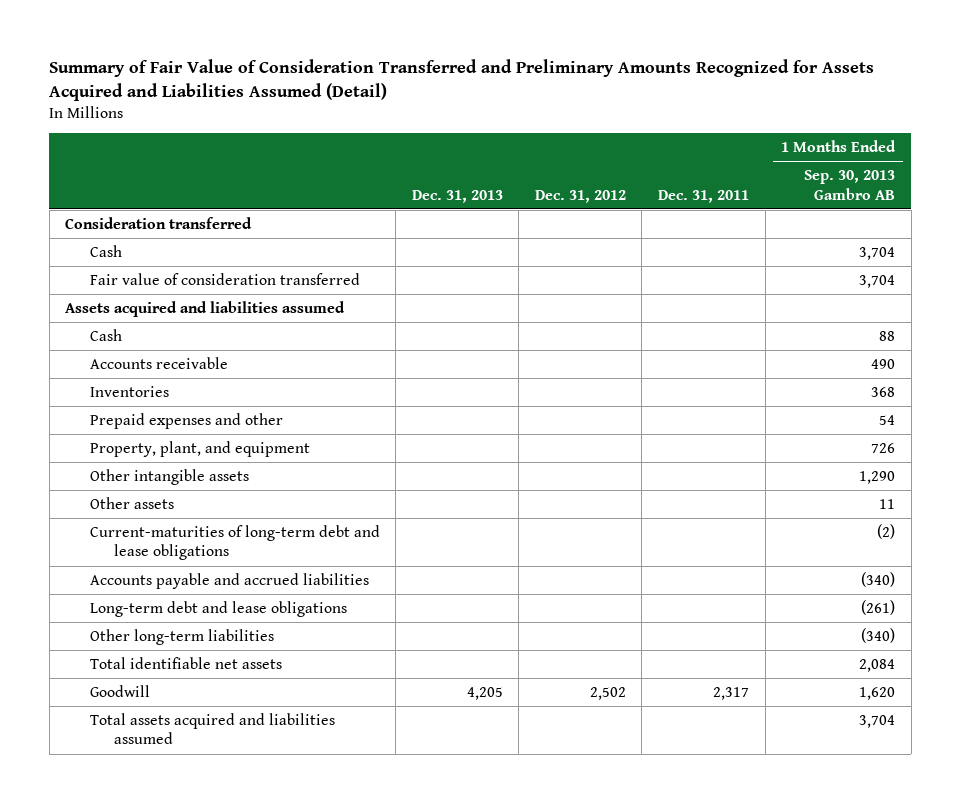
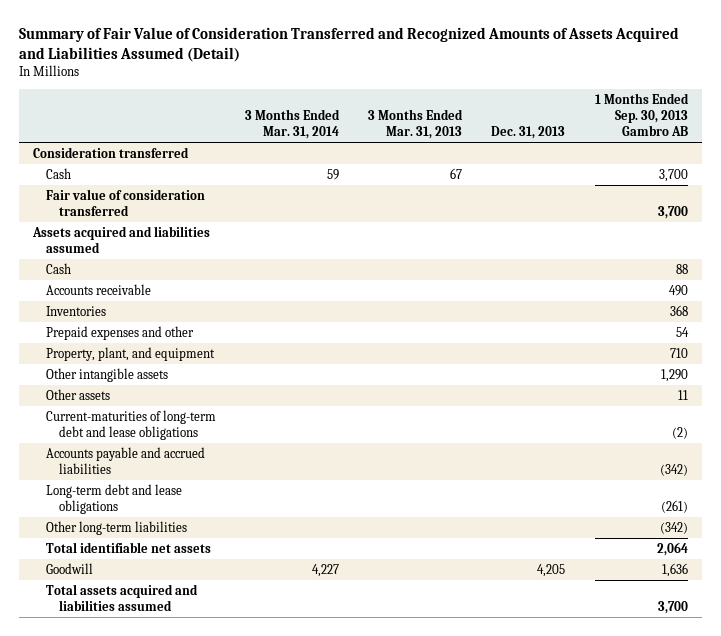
- Summary of Fair Value of Consideration Transferred and Preliminary Amounts Recognized for Assets Acquired and Liabilities Assumed (Detail)
+ Summary of Fair Value of Consideration Transferred and Recognized Amounts of Assets Acquired and Liabilities Assumed (Detail)
- | Dec. 31, 2013 | Dec. 31, 2012 | Dec. 31, 2011 | 1 Months Ended Sep. 30, 2013 Gambro AB
+ | 3 Months Ended Mar. 31, 2014 | 3 Months Ended Mar. 31, 2013 | Dec. 31, 2013 | 1 Months Ended Sep. 30, 2013 Gambro AB
- Cash | | | | 3,704
- Fair value of consideration transferred | | | | 3,704
+ Cash | 59 | 67 | | 3,700
+ Fair value of consideration transferred | | | | 3,700
- Property, plant, and equipment | | | | 726
+ Property, plant, and equipment | | | | 710
- Accounts payable and accrued liabilities | | | | (340)
+ Accounts payable and accrued liabilities | | | | (342)
- Other long-term liabilities | | | | (340)
- Total identifiable net assets | | | | 2,084
- Goodwill | 4,205 | 2,502 | 2,317 | 1,620
- Total assets acquired and liabilities assumed | | | | 3,704
+ Other long-term liabilities | | | | (342)
+ Total identifiable net assets | | | | 2,064
+ Goodwill | 4,227 | | 4,205 | 1,636
+ Total assets acquired and liabilities assumed | | | | 3,700

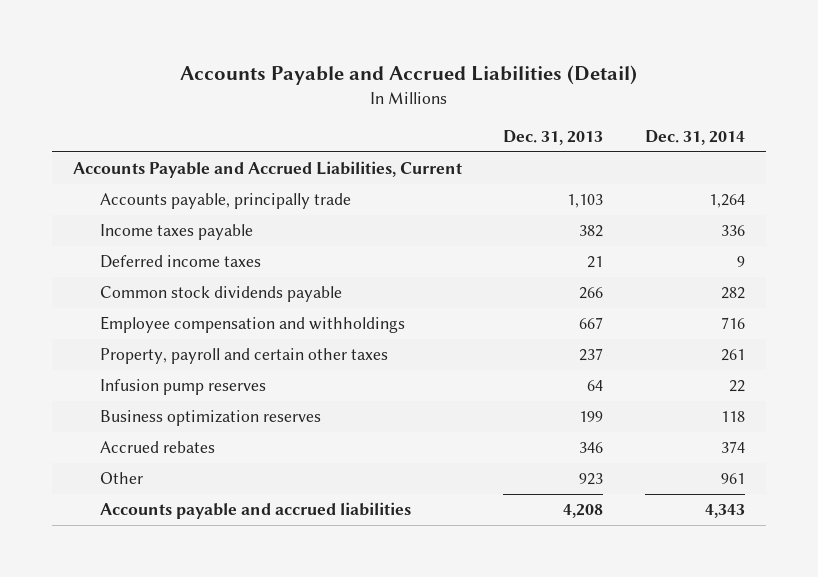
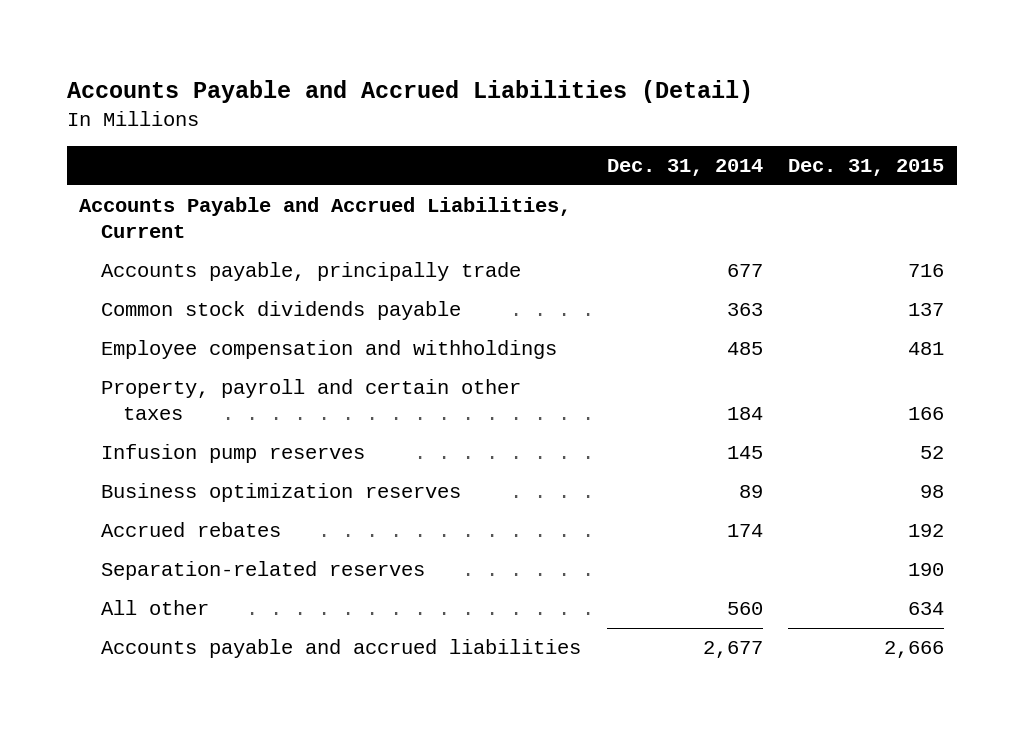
- | Dec. 31, 2013 | Dec. 31, 2014
+ | Dec. 31, 2014 | Dec. 31, 2015
- Accounts payable, principally trade | 1,103 | 1,264
- Income taxes payable | 382 | 336
- Deferred income taxes | 21 | 9
- Common stock dividends payable | 266 | 282
- Employee compensation and withholdings | 667 | 716
- Property, payroll and certain other taxes | 237 | 261
- Infusion pump reserves | 64 | 22
- Business optimization reserves | 199 | 118
- Accrued rebates | 346 | 374
- Other | 923 | 961
- Accounts payable and accrued liabilities | 4,208 | 4,343
+ Accounts payable, principally trade | 677 | 716
+ Common stock dividends payable | 363 | 137
+ Employee compensation and withholdings | 485 | 481
+ Property, payroll and certain other taxes | 184 | 166
+ Infusion pump reserves | 145 | 52
+ Business optimization reserves | 89 | 98
+ Accrued rebates | 174 | 192
+ Separation-related reserves | | 190
+ All other | 560 | 634
+ Accounts payable and accrued liabilities | 2,677 | 2,666

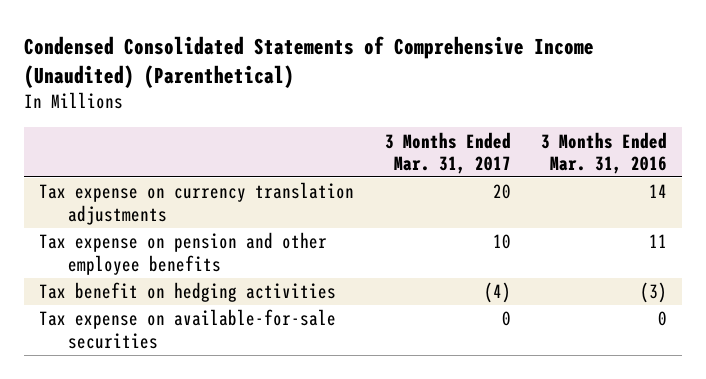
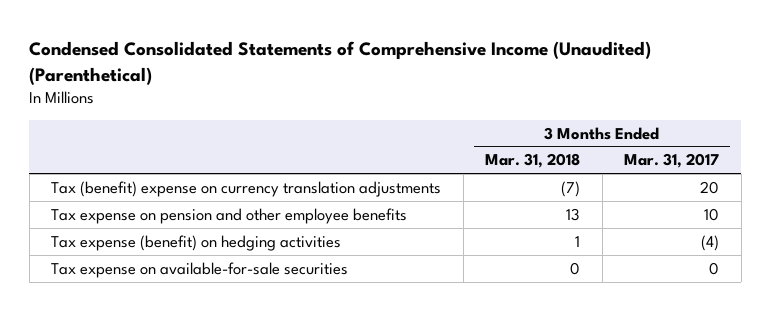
- | 3 Months Ended Mar. 31, 2017 | 3 Months Ended Mar. 31, 2016
+ | 3 Months Ended Mar. 31, 2018 | 3 Months Ended Mar. 31, 2017
- Tax expense on currency translation adjustments | 20 | 14
+ Tax (benefit) expense on currency translation adjustments | (7) | 20
- Tax benefit on hedging activities | (4) | (3)
+ Tax expense (benefit) on hedging activities | 1 | (4)

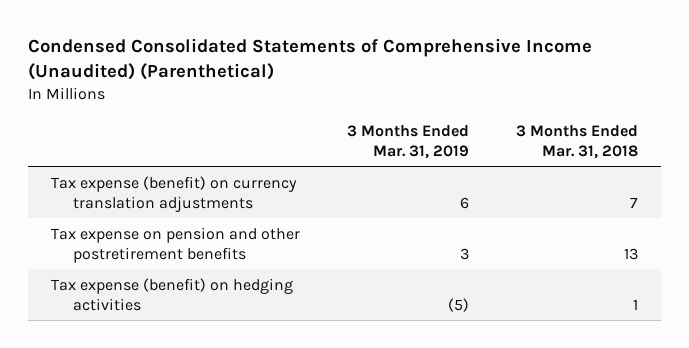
- | 3 Months Ended Mar. 31, 2018 | 3 Months Ended Mar. 31, 2017
+ | 3 Months Ended Mar. 31, 2019 | 3 Months Ended Mar. 31, 2018
- Tax (benefit) expense on currency translation adjustments | (7) | 20
- Tax expense on pension and other employee benefits | 13 | 10
+ Tax expense (benefit) on currency translation adjustments | 6 | 7
+ Tax expense on pension and other postretirement benefits | 3 | 13
- Tax expense on available-for-sale securities | 0 | 0

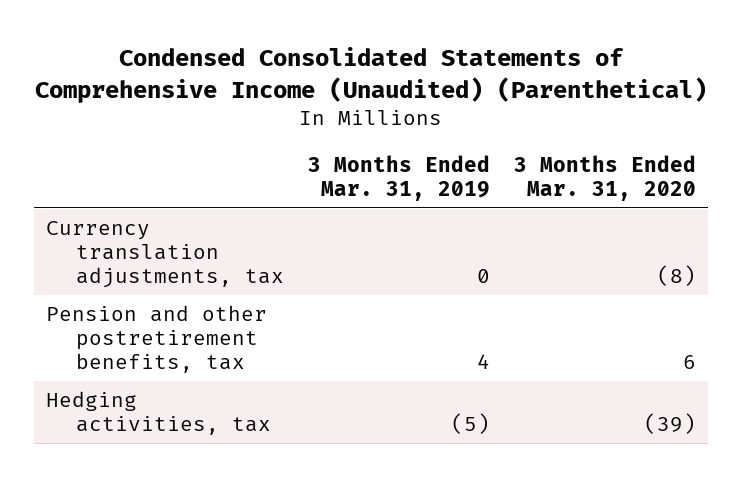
- | 3 Months Ended Mar. 31, 2019 | 3 Months Ended Mar. 31, 2018
+ | 3 Months Ended Mar. 31, 2019 | 3 Months Ended Mar. 31, 2020
- Tax expense (benefit) on currency translation adjustments | 6 | 7
- Tax expense on pension and other postretirement benefits | 3 | 13
- Tax expense (benefit) on hedging activities | (5) | 1
+ Currency translation adjustments, tax | 0 | (8)
+ Pension and other postretirement benefits, tax | 4 | 6
+ Hedging activities, tax | (5) | (39)

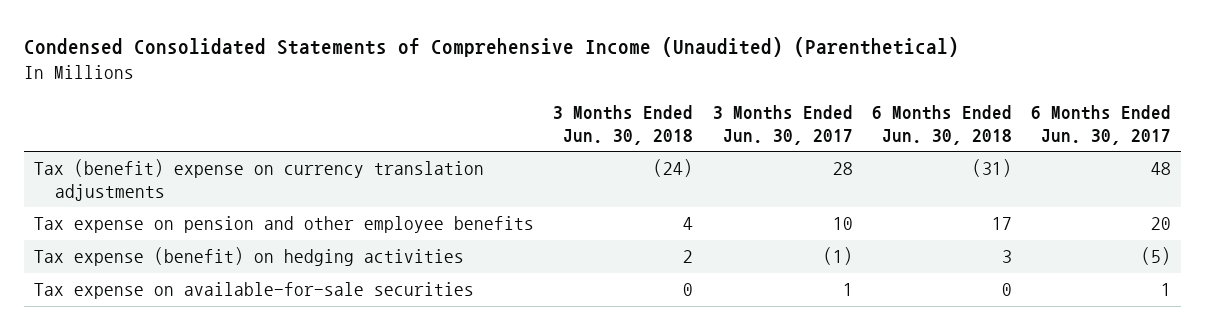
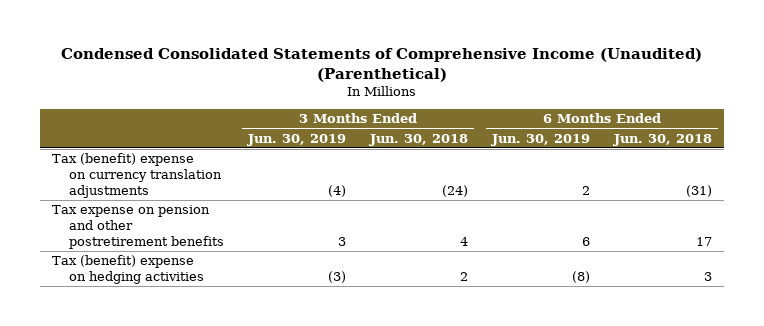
- | 3 Months Ended Jun. 30, 2018 | 3 Months Ended Jun. 30, 2017 | 6 Months Ended Jun. 30, 2018 | 6 Months Ended Jun. 30, 2017
+ | 3 Months Ended Jun. 30, 2019 | 3 Months Ended Jun. 30, 2018 | 6 Months Ended Jun. 30, 2019 | 6 Months Ended Jun. 30, 2018
- Tax expense on pension and other employee benefits | 4 | 10 | 17 | 20
- Tax expense (benefit) on hedging activities | 2 | (1) | 3 | (5)
- Tax expense on available-for-sale securities | 0 | 1 | 0 | 1
+ Tax expense on pension and other postretirement benefits | 3 | 4 | 6 | 17
+ Tax (benefit) expense on hedging activities | (3) | 2 | (8) | 3

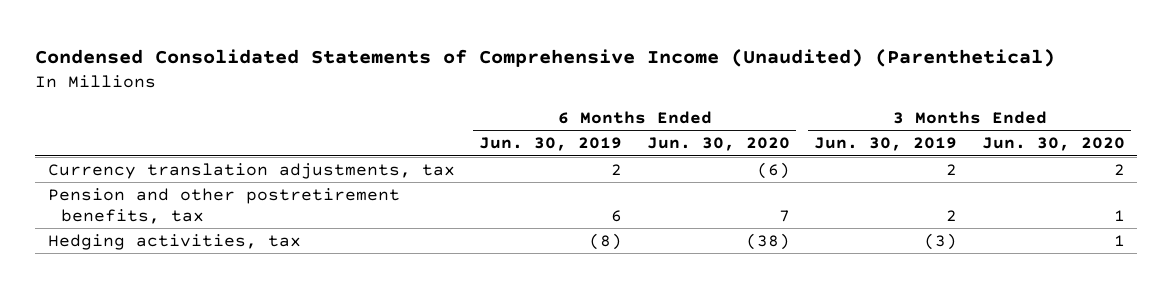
- | 3 Months Ended Jun. 30, 2019 | 3 Months Ended Jun. 30, 2018 | 6 Months Ended Jun. 30, 2019 | 6 Months Ended Jun. 30, 2018
+ | 6 Months Ended Jun. 30, 2019 | 6 Months Ended Jun. 30, 2020 | 3 Months Ended Jun. 30, 2019 | 3 Months Ended Jun. 30, 2020
- Tax (benefit) expense on currency translation adjustments | (4) | (24) | 2 | (31)
- Tax expense on pension and other postretirement benefits | 3 | 4 | 6 | 17
- Tax (benefit) expense on hedging activities | (3) | 2 | (8) | 3
+ Currency translation adjustments, tax | 2 | (6) | 2 | 2
+ Pension and other postretirement benefits, tax | 6 | 7 | 2 | 1
+ Hedging activities, tax | (8) | (38) | (3) | 1

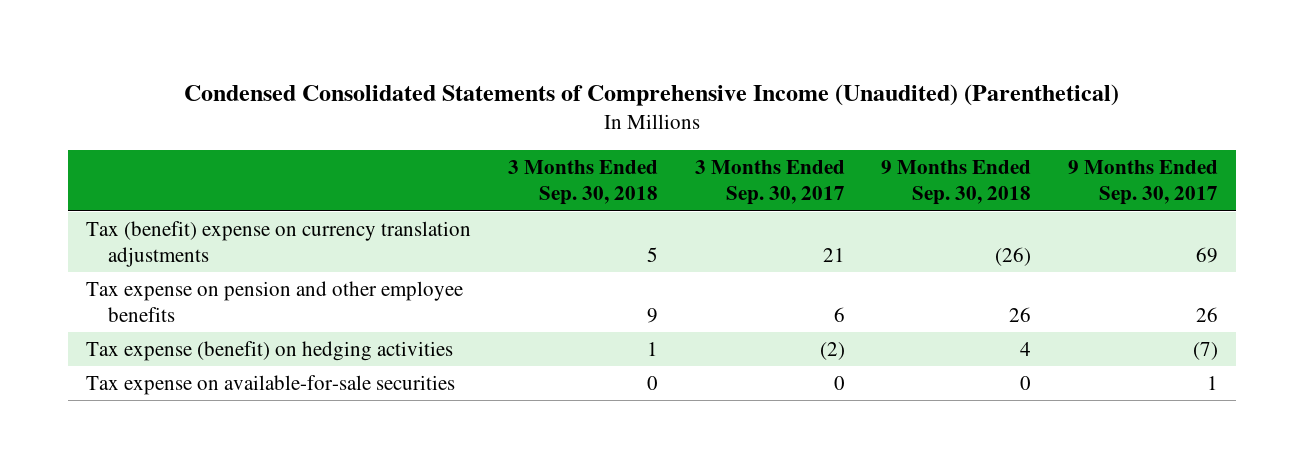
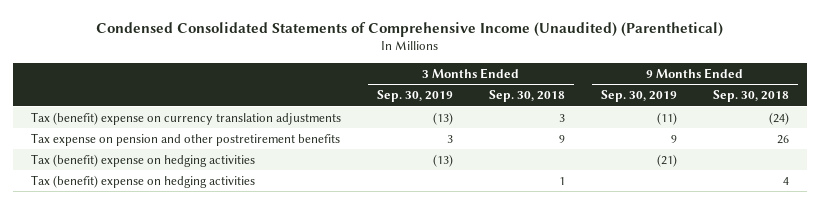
- | 3 Months Ended Sep. 30, 2018 | 3 Months Ended Sep. 30, 2017 | 9 Months Ended Sep. 30, 2018 | 9 Months Ended Sep. 30, 2017
+ | 3 Months Ended Sep. 30, 2019 | 3 Months Ended Sep. 30, 2018 | 9 Months Ended Sep. 30, 2019 | 9 Months Ended Sep. 30, 2018
- Tax (benefit) expense on currency translation adjustments | 5 | 21 | (26) | 69
- Tax expense on pension and other employee benefits | 9 | 6 | 26 | 26
- Tax expense (benefit) on hedging activities | 1 | (2) | 4 | (7)
- Tax expense on available-for-sale securities | 0 | 0 | 0 | 1
+ Tax (benefit) expense on currency translation adjustments | (13) | 3 | (11) | (24)
+ Tax expense on pension and other postretirement benefits | 3 | 9 | 9 | 26
+ Tax (benefit) expense on hedging activities | (13) | | (21) |
+ Tax (benefit) expense on hedging activities | | 1 | | 4

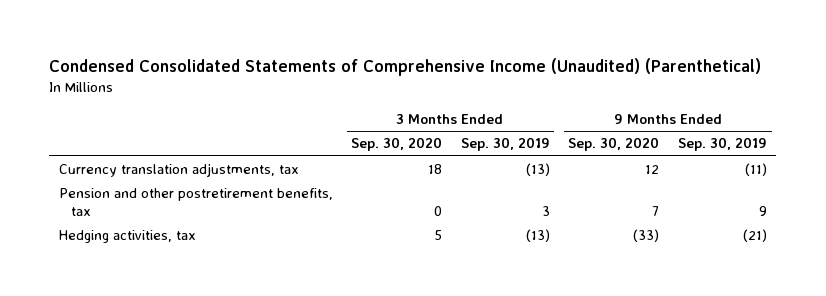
- | 3 Months Ended Sep. 30, 2019 | 3 Months Ended Sep. 30, 2018 | 9 Months Ended Sep. 30, 2019 | 9 Months Ended Sep. 30, 2018
+ | 3 Months Ended Sep. 30, 2020 | 3 Months Ended Sep. 30, 2019 | 9 Months Ended Sep. 30, 2020 | 9 Months Ended Sep. 30, 2019
- Tax (benefit) expense on currency translation adjustments | (13) | 3 | (11) | (24)
- Tax expense on pension and other postretirement benefits | 3 | 9 | 9 | 26
- Tax (benefit) expense on hedging activities | (13) | | (21) |
- Tax (benefit) expense on hedging activities | | 1 | | 4
+ Currency translation adjustments, tax | 18 | (13) | 12 | (11)
+ Pension and other postretirement benefits, tax | 0 | 3 | 7 | 9
+ Hedging activities, tax | 5 | (13) | (33) | (21)

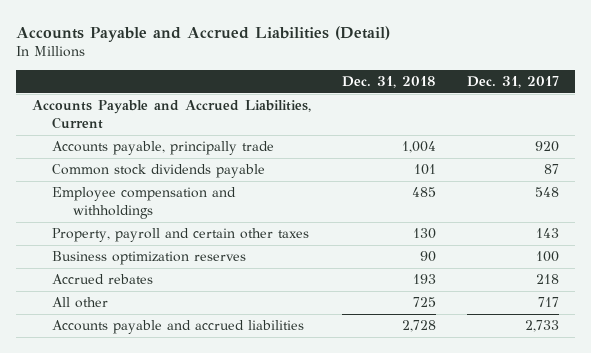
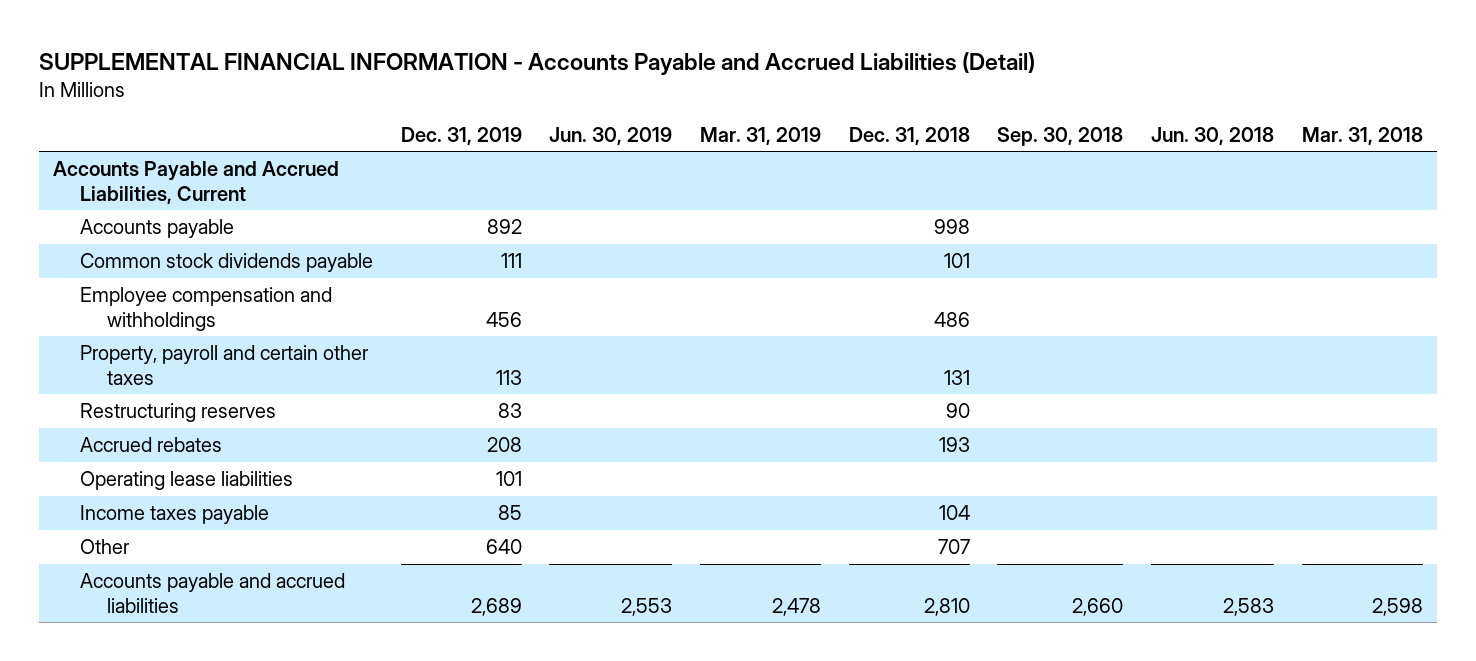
- Accounts Payable and Accrued Liabilities (Detail)
+ SUPPLEMENTAL FINANCIAL INFORMATION - Accounts Payable and Accrued Liabilities (Detail)
- | Dec. 31, 2018 | Dec. 31, 2017
+ | Dec. 31, 2019 | Jun. 30, 2019 | Mar. 31, 2019 | Dec. 31, 2018 | Sep. 30, 2018 | Jun. 30, 2018 | Mar. 31, 2018
- Accounts payable, principally trade | 1,004 | 920
+ Accounts payable | 892 | | | 998 | | |
- Employee compensation and withholdings | 485 | 548
- Property, payroll and certain other taxes | 130 | 143
- Business optimization reserves | 90 | 100
+ Employee compensation and withholdings | 456 | | | 486 | | |
+ Property, payroll and certain other taxes | 113 | | | 131 | | |
+ Restructuring reserves | 83 | | | 90 | | |
- All other | 725 | 717
- Accounts payable and accrued liabilities | 2,728 | 2,733
+ Operating lease liabilities | 101 | | | | | |
+ Income taxes payable | 85 | | | 104 | | |
+ Other | 640 | | | 707 | | |
+ Accounts payable and accrued liabilities | 2,689 | 2,553 | 2,478 | 2,810 | 2,660 | 2,583 | 2,598

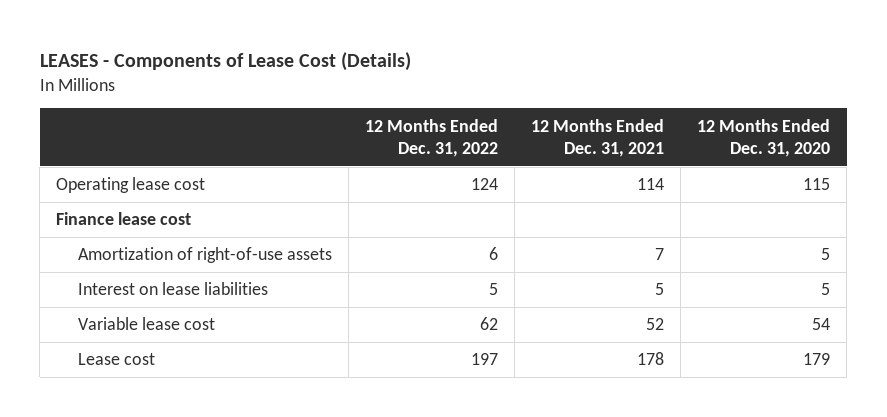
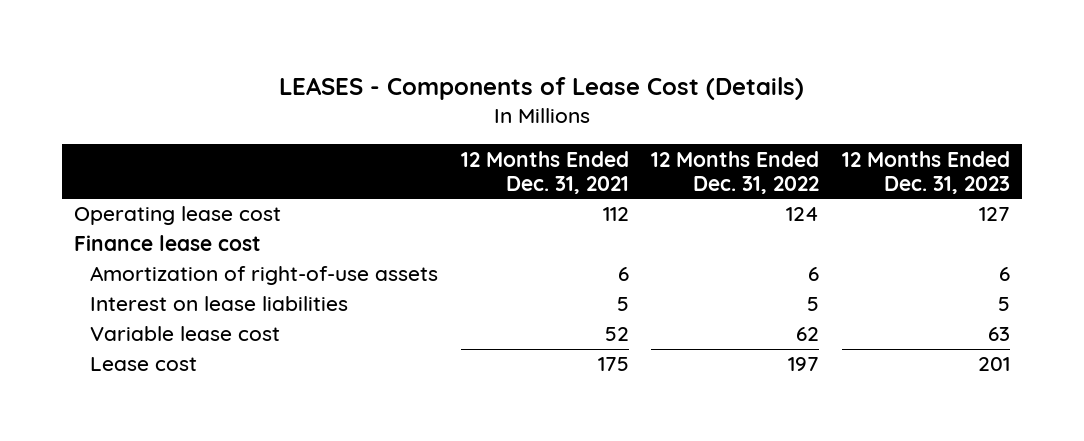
- | 12 Months Ended Dec. 31, 2022 | 12 Months Ended Dec. 31, 2021 | 12 Months Ended Dec. 31, 2020
+ | 12 Months Ended Dec. 31, 2021 | 12 Months Ended Dec. 31, 2022 | 12 Months Ended Dec. 31, 2023
- Operating lease cost | 124 | 114 | 115
+ Operating lease cost | 112 | 124 | 127
- Amortization of right-of-use assets | 6 | 7 | 5
+ Amortization of right-of-use assets | 6 | 6 | 6
- Lease cost | 197 | 178 | 179
+ Lease cost | 175 | 197 | 201

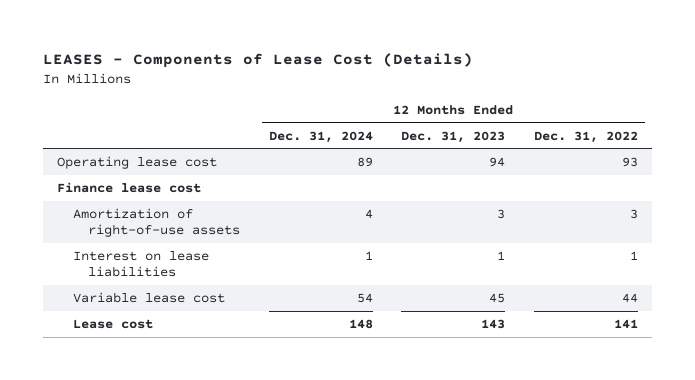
- | 12 Months Ended Dec. 31, 2021 | 12 Months Ended Dec. 31, 2022 | 12 Months Ended Dec. 31, 2023
+ | 12 Months Ended Dec. 31, 2024 | 12 Months Ended Dec. 31, 2023 | 12 Months Ended Dec. 31, 2022
- Operating lease cost | 112 | 124 | 127
+ Operating lease cost | 89 | 94 | 93
- Amortization of right-of-use assets | 6 | 6 | 6
- Interest on lease liabilities | 5 | 5 | 5
- Variable lease cost | 52 | 62 | 63
- Lease cost | 175 | 197 | 201
+ Amortization of right-of-use assets | 4 | 3 | 3
+ Interest on lease liabilities | 1 | 1 | 1
+ Variable lease cost | 54 | 45 | 44
+ Lease cost | 148 | 143 | 141

